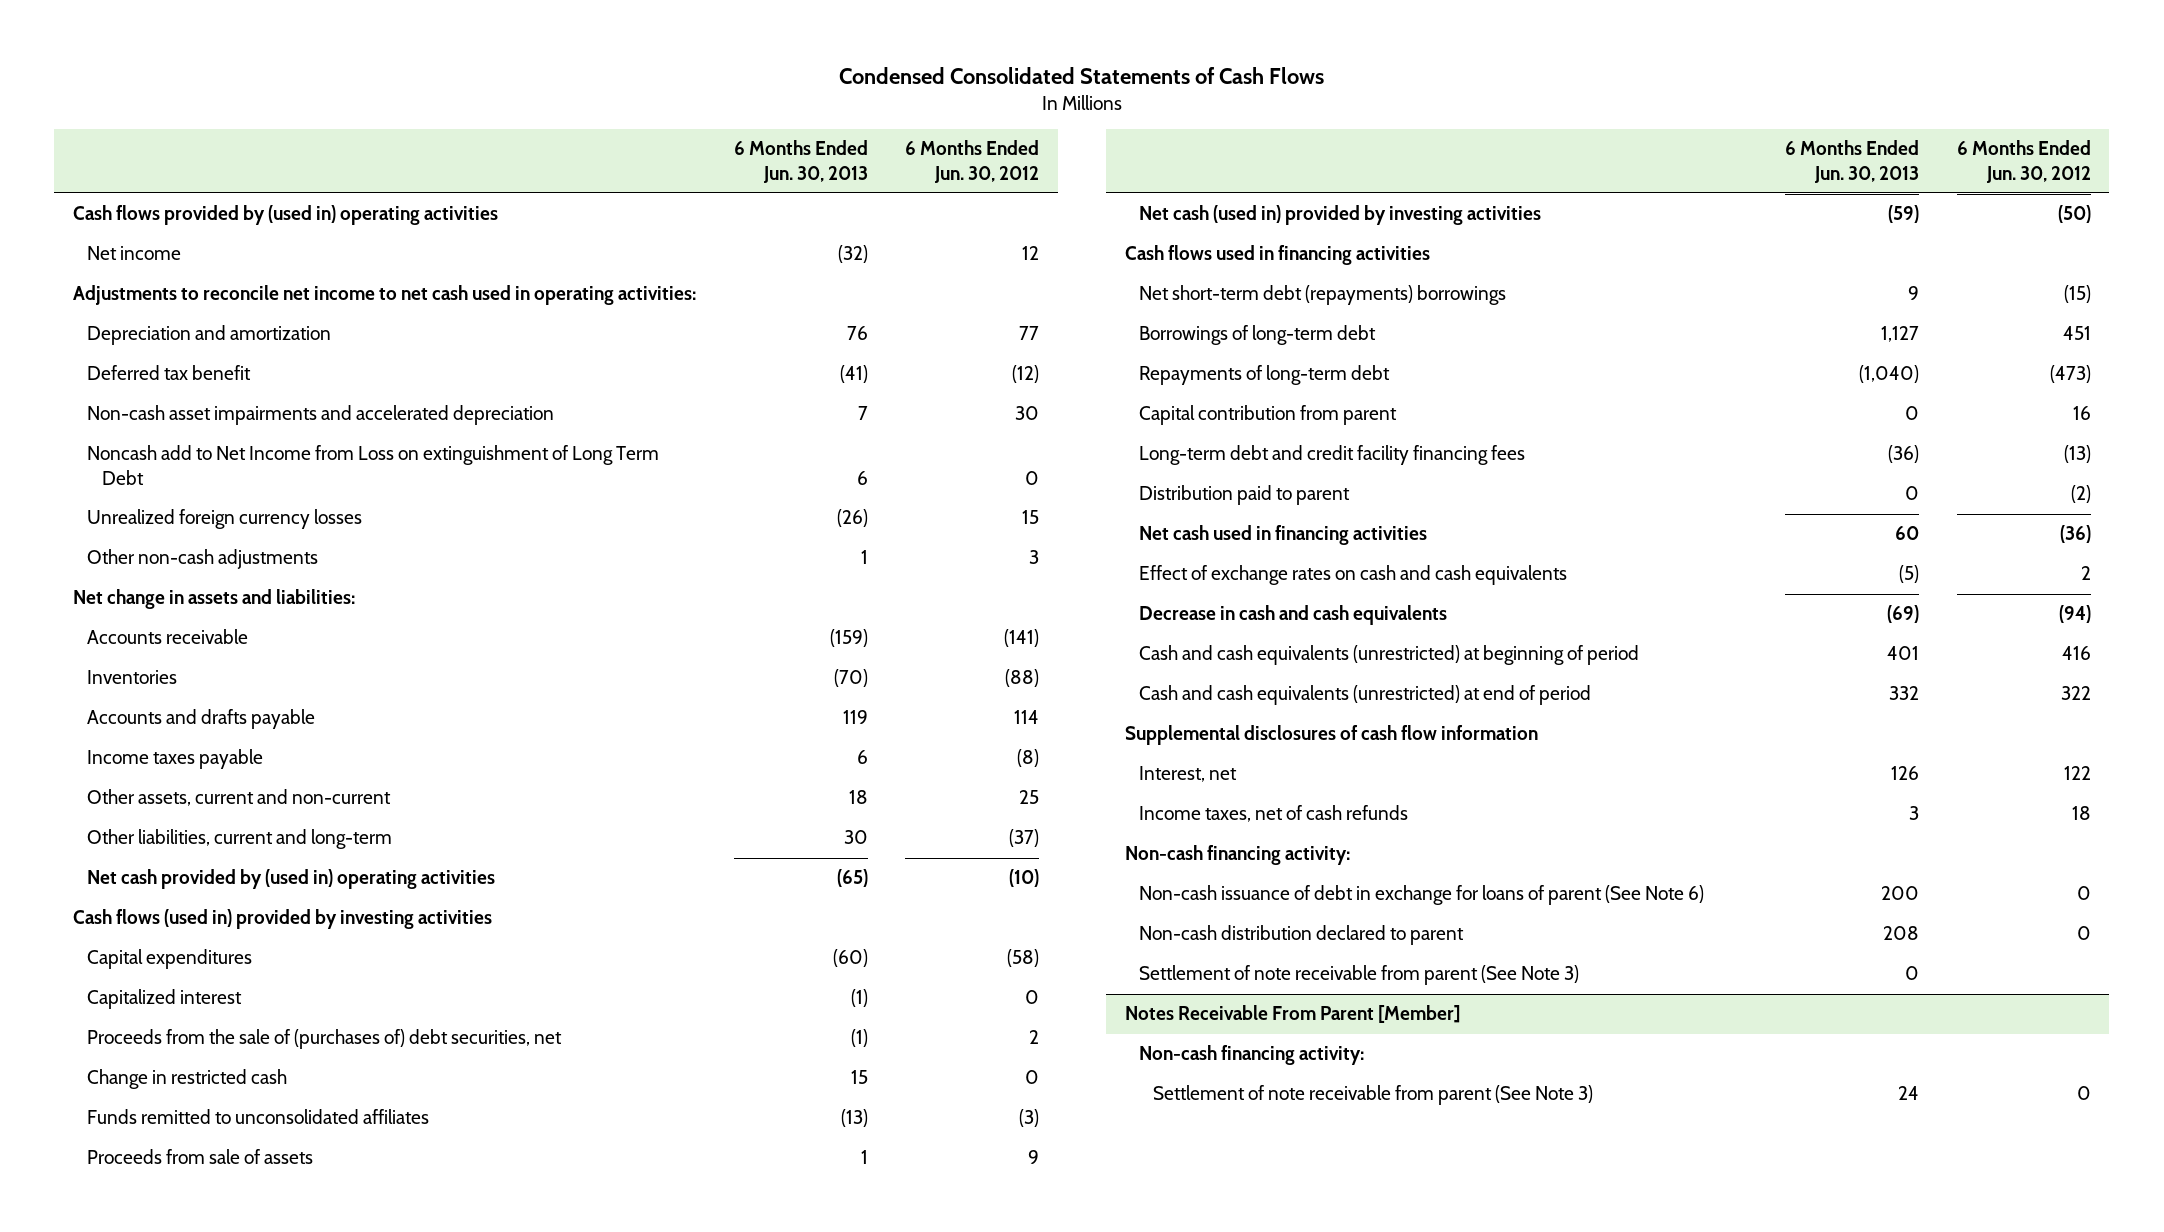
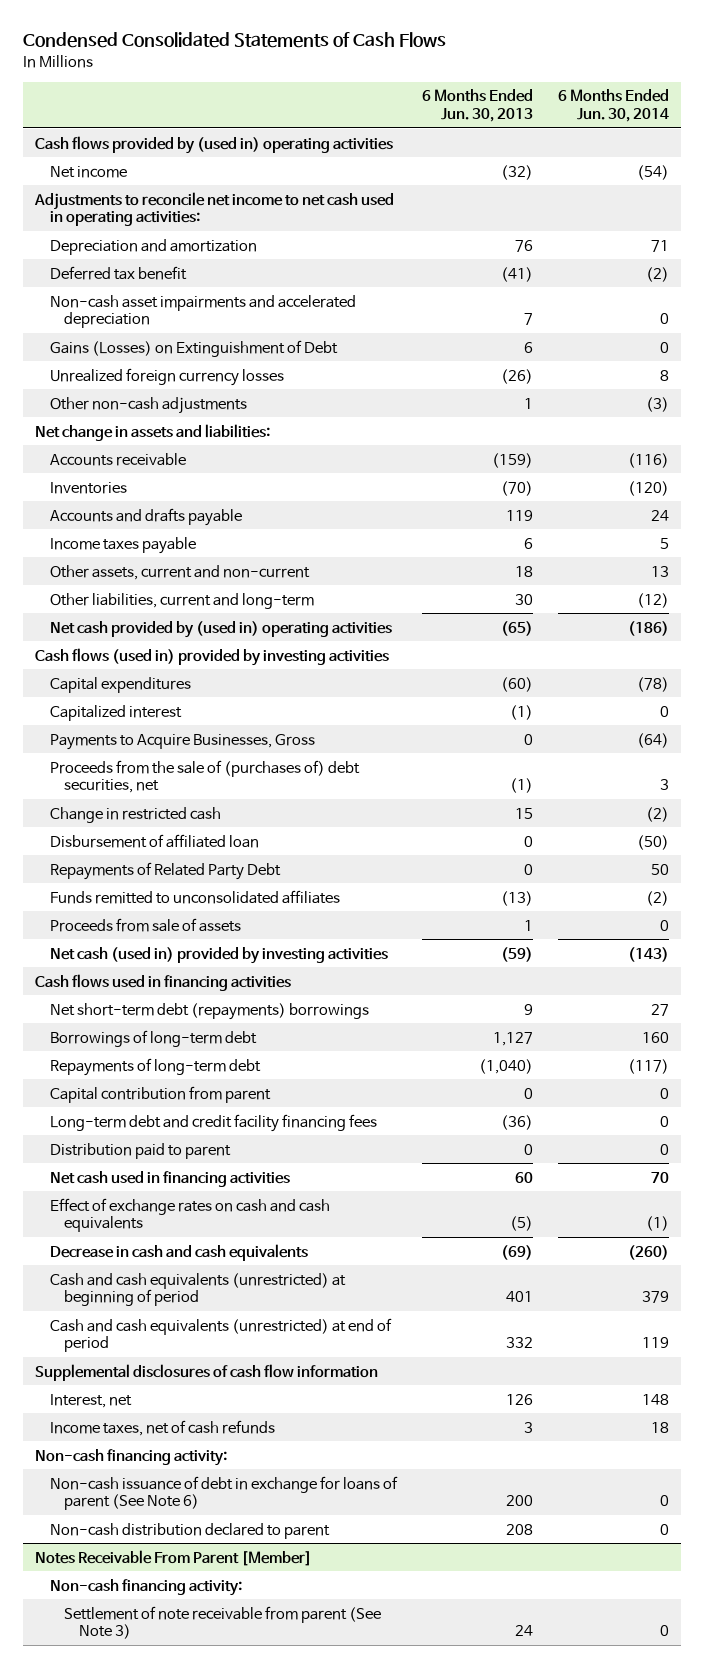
- | 6 Months Ended Jun. 30, 2013 | 6 Months Ended Jun. 30, 2012
+ | 6 Months Ended Jun. 30, 2013 | 6 Months Ended Jun. 30, 2014
- Noncash add to Net Income from Loss on extinguishment of Long Term Debt | 6 | 0
+ Gains (Losses) on Extinguishment of Debt | 6 | 0
+ Payments to Acquire Businesses, Gross | 0 | (64)
+ Disbursement of affiliated loan | 0 | (50)
+ Repayments of Related Party Debt | 0 | 50
- Settlement of note receivable from parent (See Note 3) | 0 |

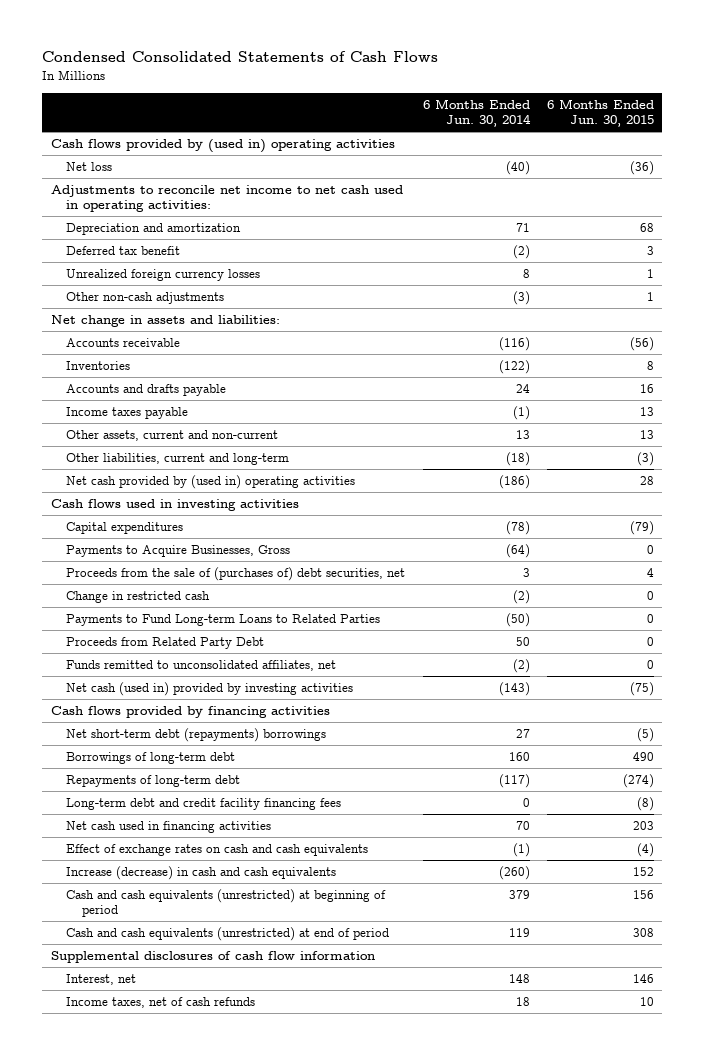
- | 6 Months Ended Jun. 30, 2013 | 6 Months Ended Jun. 30, 2014
+ | 6 Months Ended Jun. 30, 2014 | 6 Months Ended Jun. 30, 2015
- Net income | (32) | (54)
+ Net loss | (40) | (36)
- Non-cash asset impairments and accelerated depreciation | 7 | 0
- Gains (Losses) on Extinguishment of Debt | 6 | 0
- Inventories | (70) | (120)
+ Inventories | (122) | 8
- Income taxes payable | 6 | 5
+ Income taxes payable | (1) | 13
- Other liabilities, current and long-term | 30 | (12)
+ Other liabilities, current and long-term | (18) | (3)
- Cash flows (used in) provided by investing activities
+ Cash flows used in investing activities
- Capitalized interest | (1) | 0
- Disbursement of affiliated loan | 0 | (50)
- Repayments of Related Party Debt | 0 | 50
- Funds remitted to unconsolidated affiliates | (13) | (2)
- Proceeds from sale of assets | 1 | 0
+ Payments to Fund Long-term Loans to Related Parties | (50) | 0
+ Proceeds from Related Party Debt | 50 | 0
+ Funds remitted to unconsolidated affiliates, net | (2) | 0
- Cash flows used in financing activities
+ Cash flows provided by financing activities
- Capital contribution from parent | 0 | 0
- Distribution paid to parent | 0 | 0
- Decrease in cash and cash equivalents | (69) | (260)
+ Increase (decrease) in cash and cash equivalents | (260) | 152
- Non-cash financing activity:
- Non-cash issuance of debt in exchange for loans of parent (See Note 6) | 200 | 0
- Non-cash distribution declared to parent | 208 | 0
- Notes Receivable From Parent [Member]
- Non-cash financing activity:
- Settlement of note receivable from parent (See Note 3) | 24 | 0

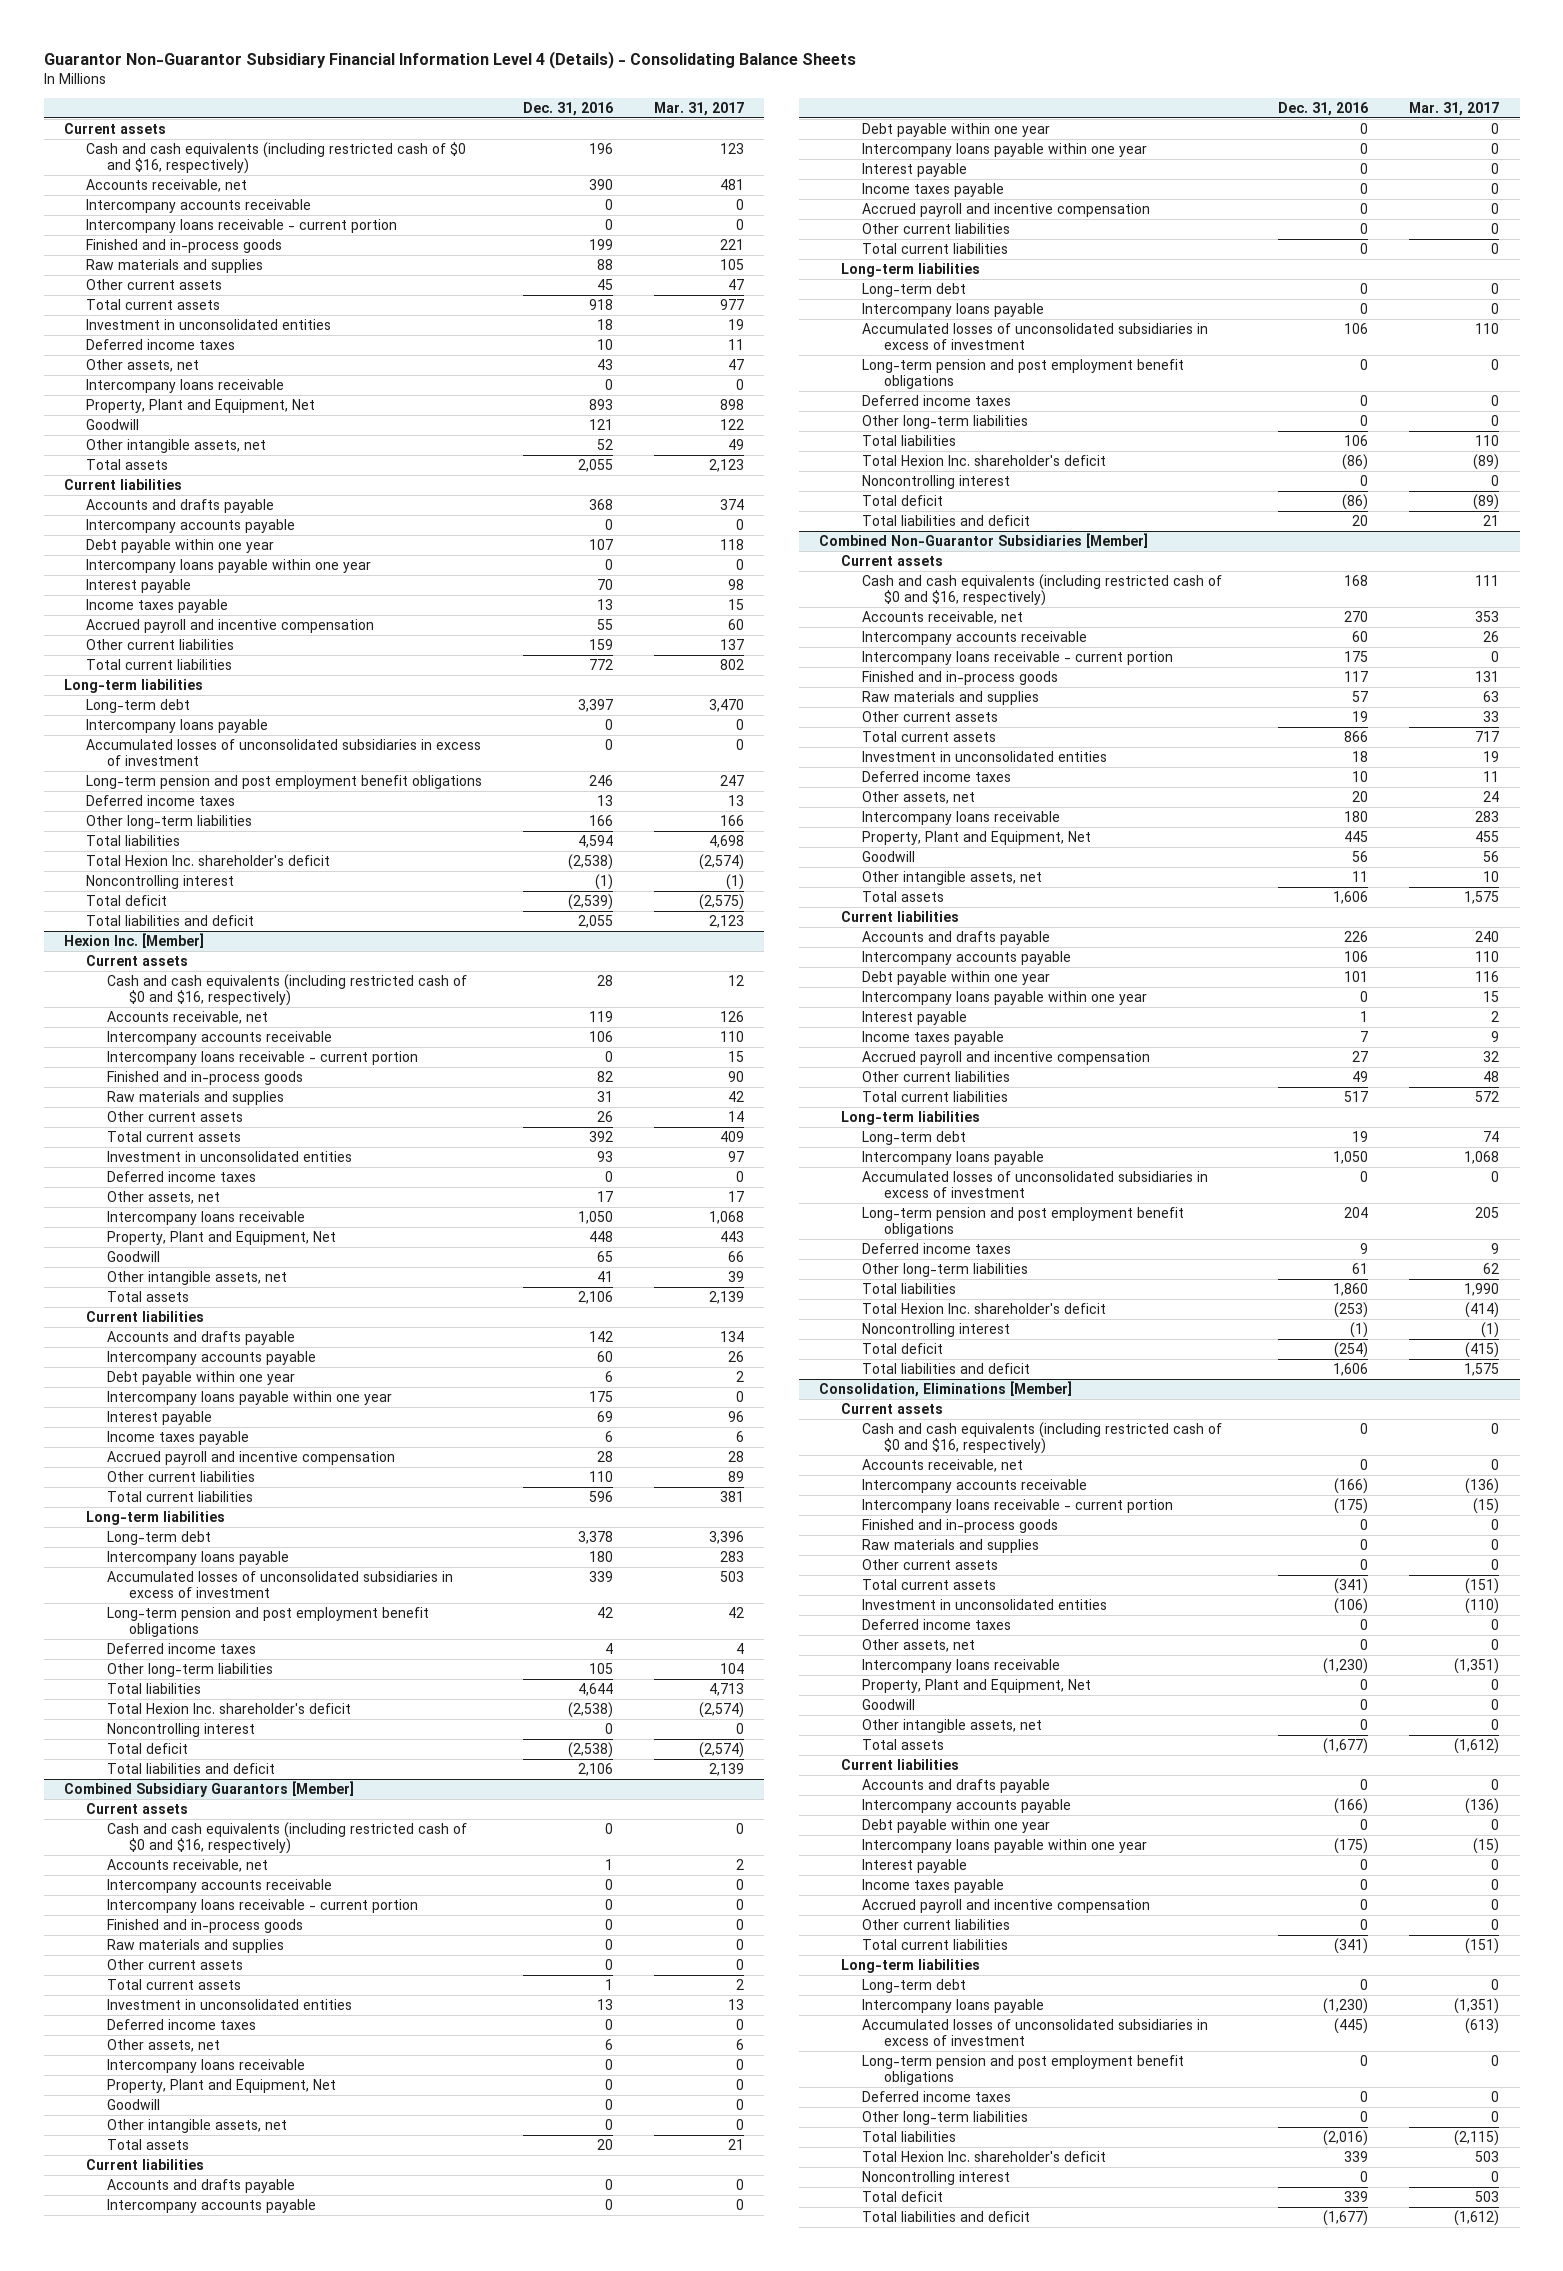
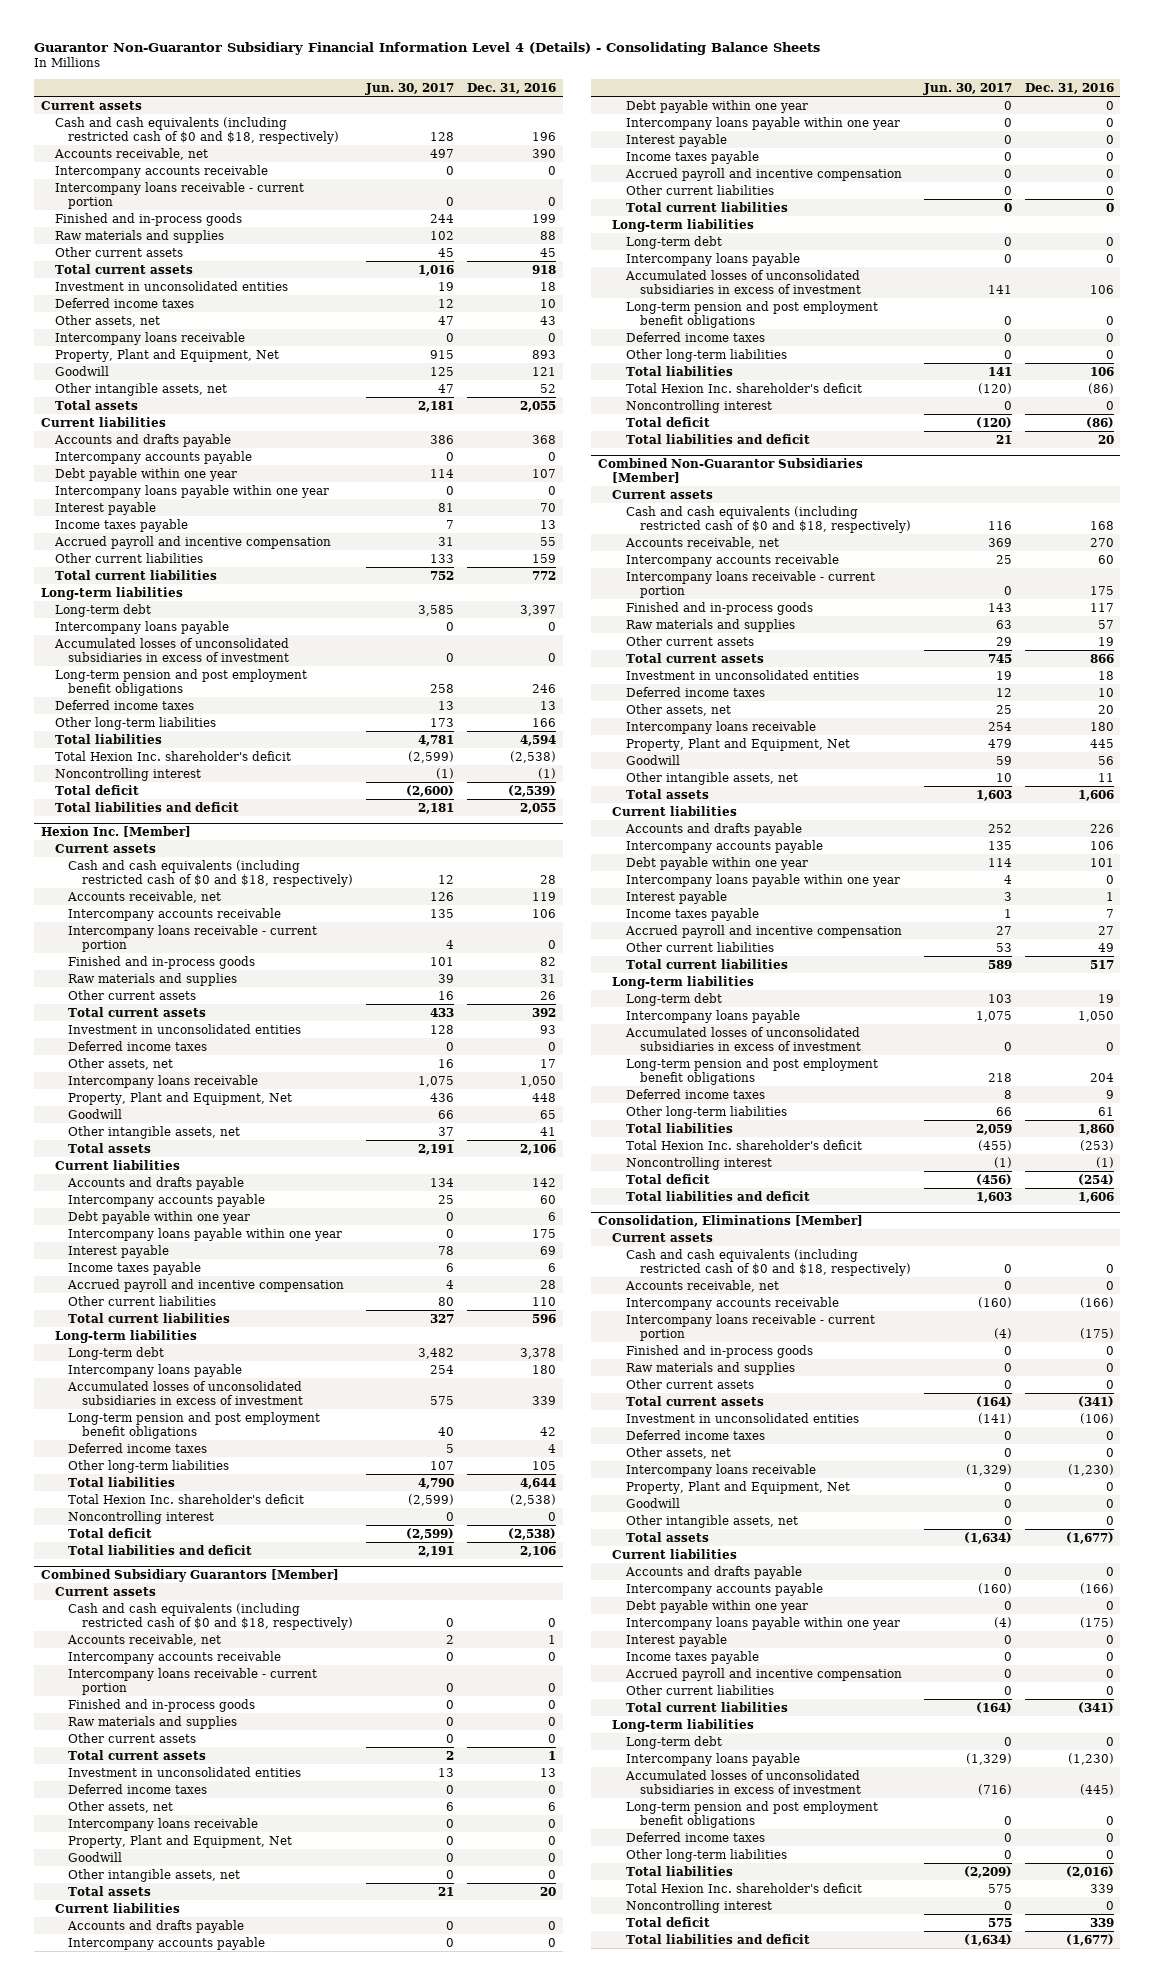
- | Dec. 31, 2016 | Mar. 31, 2017
+ | Jun. 30, 2017 | Dec. 31, 2016
- Cash and cash equivalents (including restricted cash of $0 and $16, respectively) | 196 | 123
+ Cash and cash equivalents (including restricted cash of $0 and $18, respectively) | 128 | 196
@ Hexion Inc. [Member]
- Cash and cash equivalents (including restricted cash of $0 and $16, respectively) | 28 | 12
+ Cash and cash equivalents (including restricted cash of $0 and $18, respectively) | 12 | 28
@ Combined Subsidiary Guarantors [Member]
- Cash and cash equivalents (including restricted cash of $0 and $16, respectively) | 0 | 0
+ Cash and cash equivalents (including restricted cash of $0 and $18, respectively) | 0 | 0
@ Combined Non-Guarantor Subsidiaries [Member]
- Cash and cash equivalents (including restricted cash of $0 and $16, respectively) | 168 | 111
+ Cash and cash equivalents (including restricted cash of $0 and $18, respectively) | 116 | 168
@ Consolidation, Eliminations [Member]
- Cash and cash equivalents (including restricted cash of $0 and $16, respectively) | 0 | 0
+ Cash and cash equivalents (including restricted cash of $0 and $18, respectively) | 0 | 0

